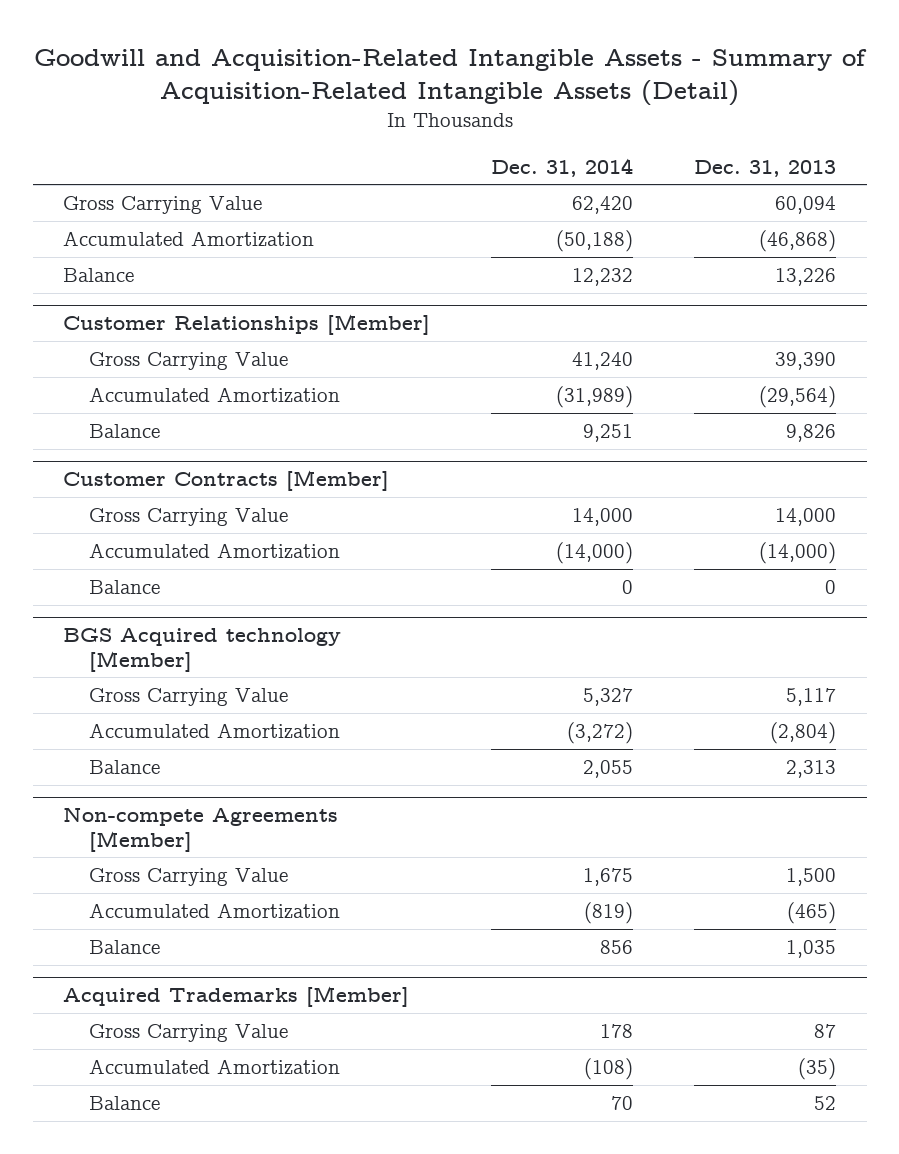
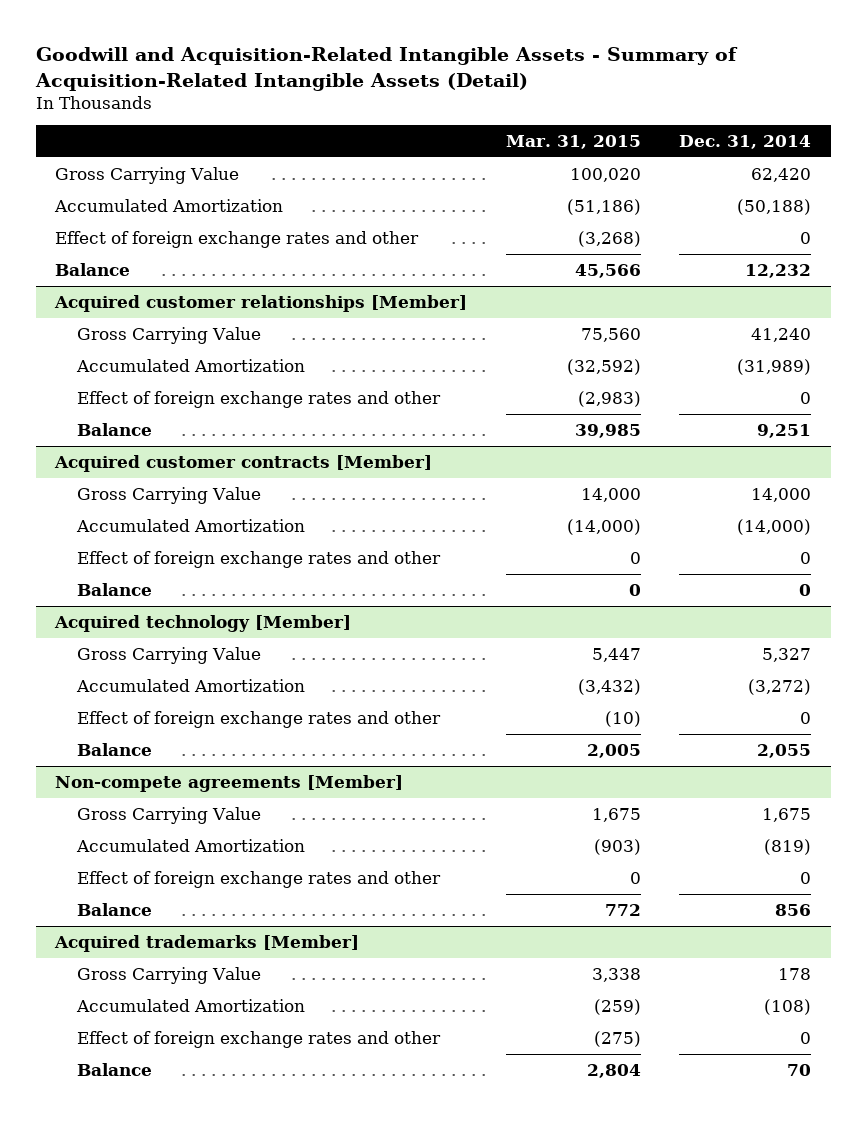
- | Dec. 31, 2014 | Dec. 31, 2013
+ | Mar. 31, 2015 | Dec. 31, 2014
+ Effect of foreign exchange rates and other | (3,268) | 0
- Customer Relationships [Member]
+ Acquired customer relationships [Member]
+ Effect of foreign exchange rates and other | (2,983) | 0
- Customer Contracts [Member]
+ Acquired customer contracts [Member]
+ Effect of foreign exchange rates and other | 0 | 0
- BGS Acquired technology [Member]
+ Acquired technology [Member]
+ Effect of foreign exchange rates and other | (10) | 0
- Non-compete Agreements [Member]
+ Non-compete agreements [Member]
+ Effect of foreign exchange rates and other | 0 | 0
- Acquired Trademarks [Member]
+ Acquired trademarks [Member]
+ Effect of foreign exchange rates and other | (275) | 0

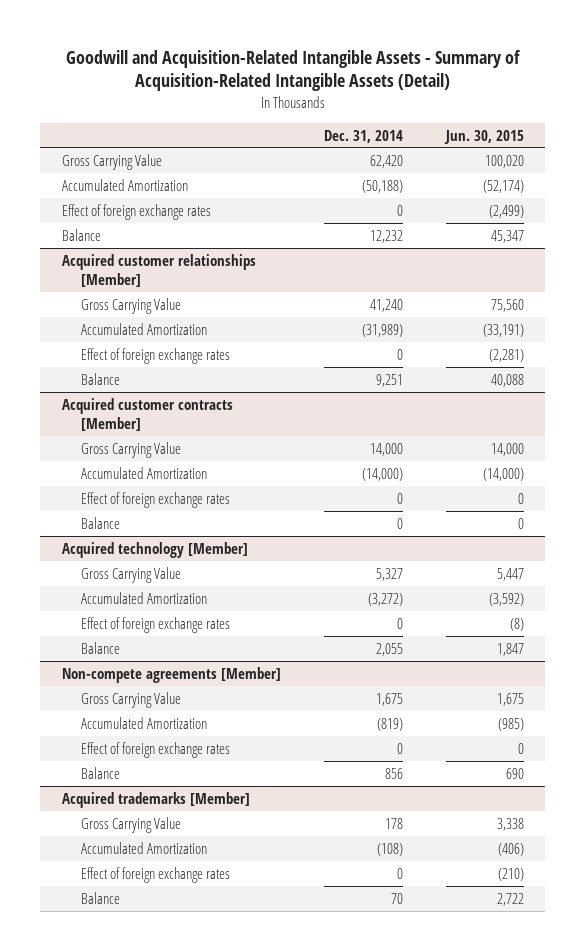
- | Mar. 31, 2015 | Dec. 31, 2014
+ | Dec. 31, 2014 | Jun. 30, 2015
- Effect of foreign exchange rates and other | (3,268) | 0
+ Effect of foreign exchange rates | 0 | (2,499)
@ Acquired customer relationships [Member]
- Effect of foreign exchange rates and other | (2,983) | 0
+ Effect of foreign exchange rates | 0 | (2,281)
@ Acquired customer contracts [Member]
- Effect of foreign exchange rates and other | 0 | 0
+ Effect of foreign exchange rates | 0 | 0
@ Acquired technology [Member]
- Effect of foreign exchange rates and other | (10) | 0
+ Effect of foreign exchange rates | 0 | (8)
@ Non-compete agreements [Member]
- Effect of foreign exchange rates and other | 0 | 0
+ Effect of foreign exchange rates | 0 | 0
@ Acquired trademarks [Member]
- Effect of foreign exchange rates and other | (275) | 0
+ Effect of foreign exchange rates | 0 | (210)

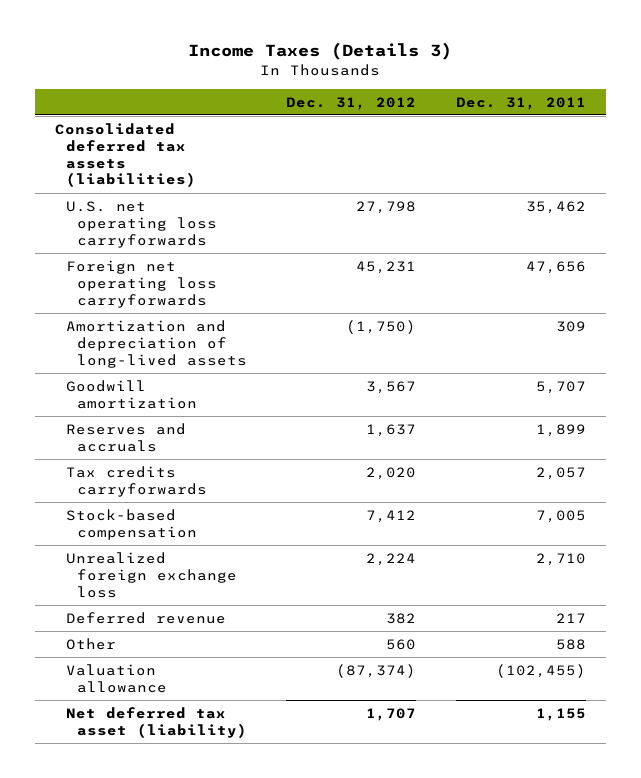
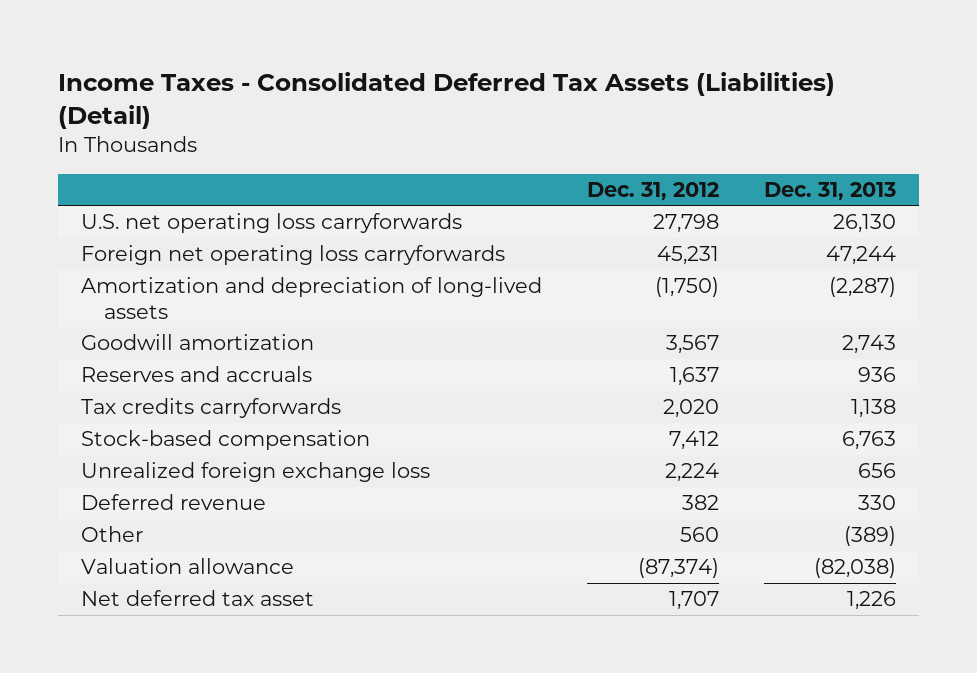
- Income Taxes (Details 3)
+ Income Taxes - Consolidated Deferred Tax Assets (Liabilities) (Detail)
- | Dec. 31, 2012 | Dec. 31, 2011
+ | Dec. 31, 2012 | Dec. 31, 2013
- Consolidated deferred tax assets (liabilities)
- Net deferred tax asset (liability) | 1,707 | 1,155
+ Net deferred tax asset | 1,707 | 1,226

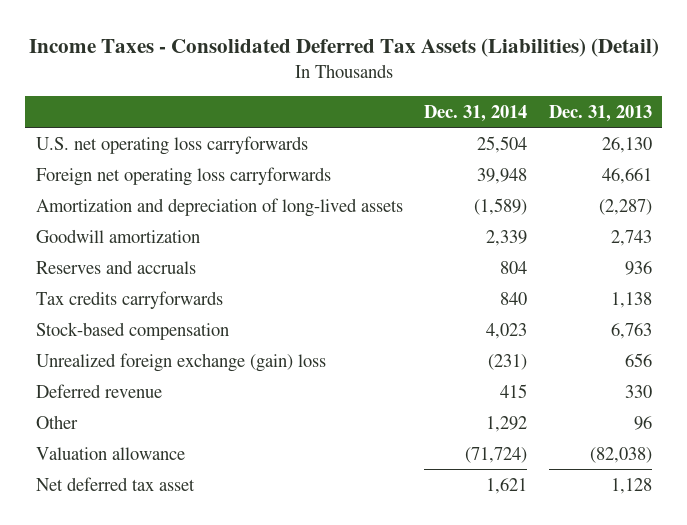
- | Dec. 31, 2012 | Dec. 31, 2013
+ | Dec. 31, 2014 | Dec. 31, 2013
- Foreign net operating loss carryforwards | 45,231 | 47,244
+ Foreign net operating loss carryforwards | 39,948 | 46,661
- Unrealized foreign exchange loss | 2,224 | 656
+ Unrealized foreign exchange (gain) loss | (231) | 656
- Other | 560 | (389)
+ Other | 1,292 | 96
- Net deferred tax asset | 1,707 | 1,226
+ Net deferred tax asset | 1,621 | 1,128

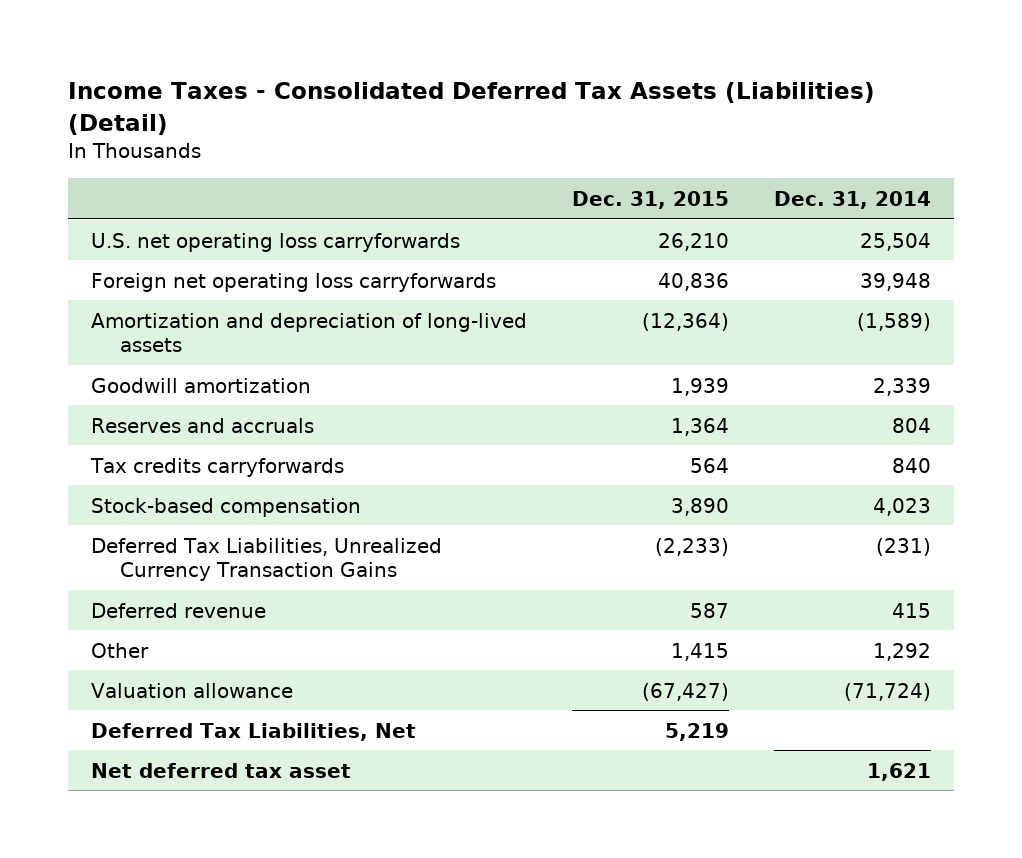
- | Dec. 31, 2014 | Dec. 31, 2013
+ | Dec. 31, 2015 | Dec. 31, 2014
- Unrealized foreign exchange (gain) loss | (231) | 656
+ Deferred Tax Liabilities, Unrealized Currency Transaction Gains | (2,233) | (231)
+ Deferred Tax Liabilities, Net | 5,219 |

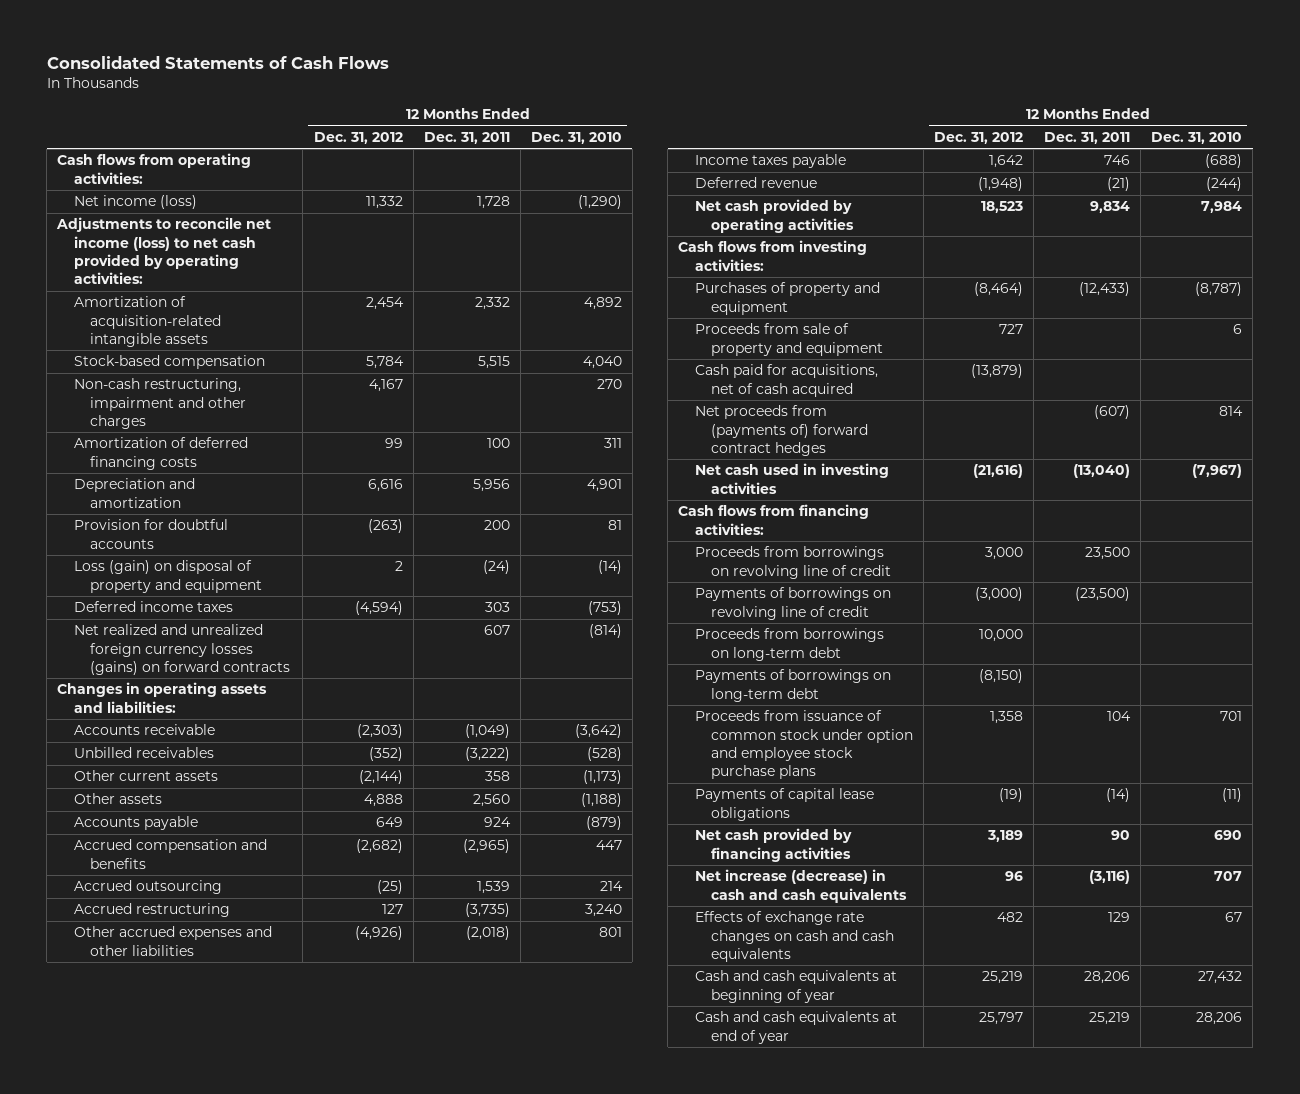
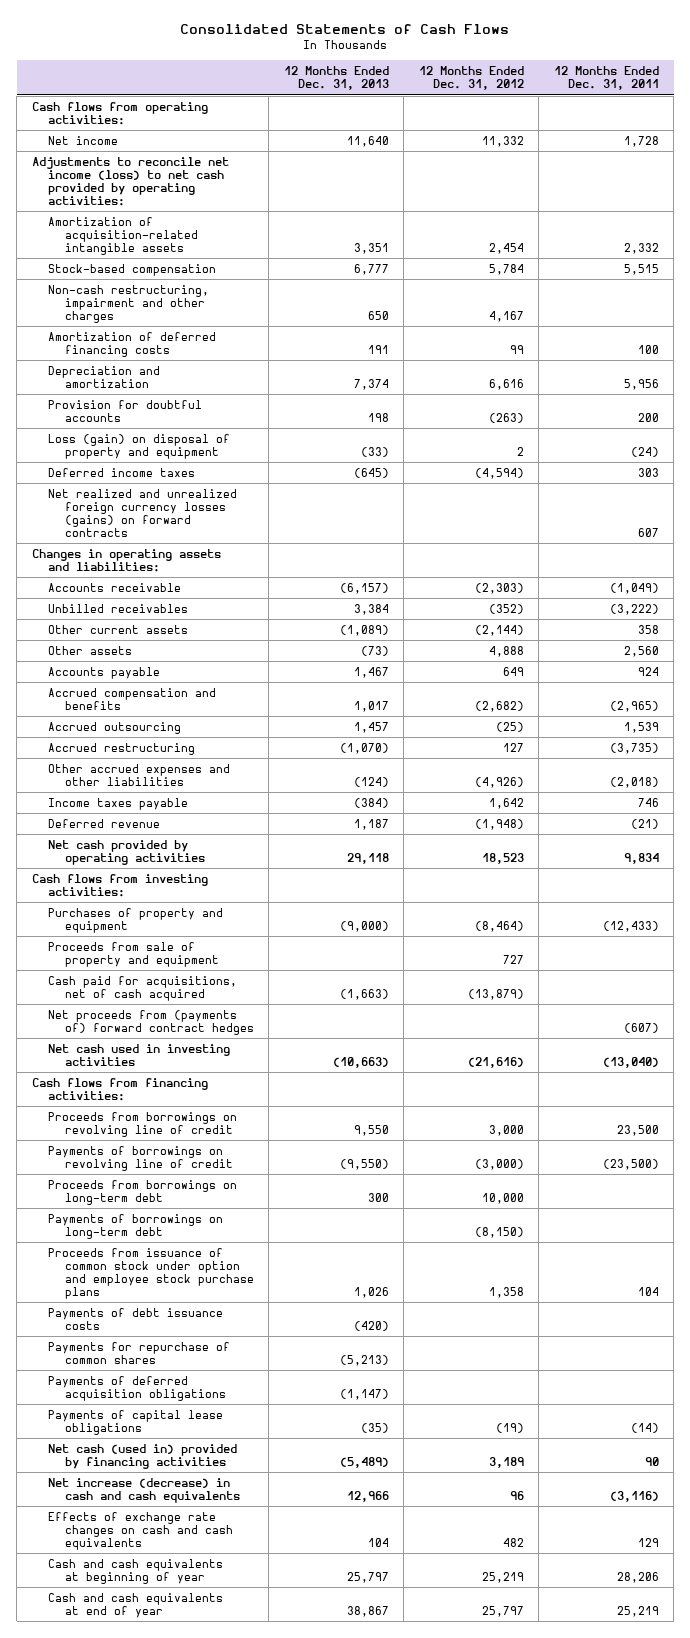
- | 12 Months Ended Dec. 31, 2012 | 12 Months Ended Dec. 31, 2011 | 12 Months Ended Dec. 31, 2010
+ | 12 Months Ended Dec. 31, 2013 | 12 Months Ended Dec. 31, 2012 | 12 Months Ended Dec. 31, 2011
- Net income (loss) | 11,332 | 1,728 | (1,290)
+ Net income | 11,640 | 11,332 | 1,728
+ Payments of debt issuance costs | (420) | |
+ Payments for repurchase of common shares | (5,213) | |
+ Payments of deferred acquisition obligations | (1,147) | |
- Net cash provided by financing activities | 3,189 | 90 | 690
+ Net cash (used in) provided by financing activities | (5,489) | 3,189 | 90

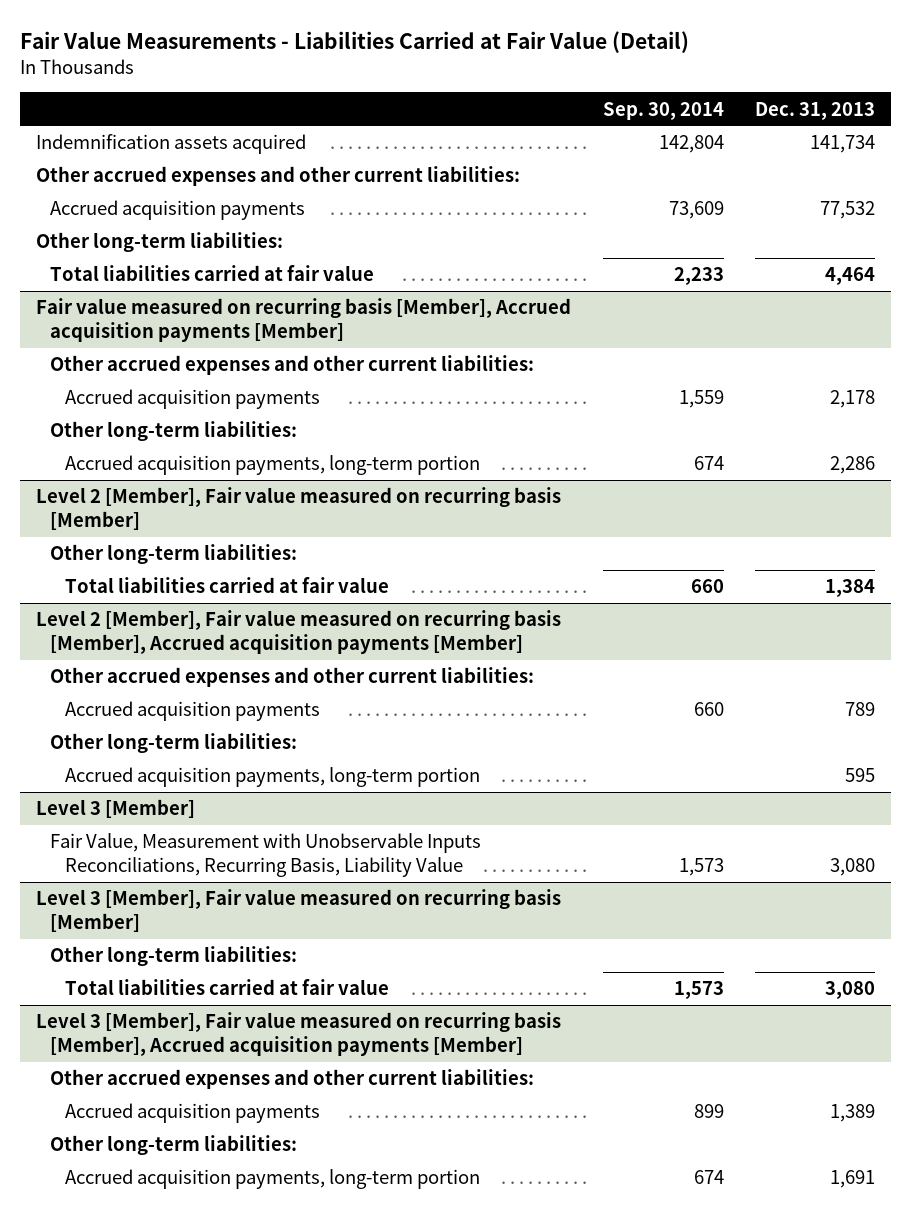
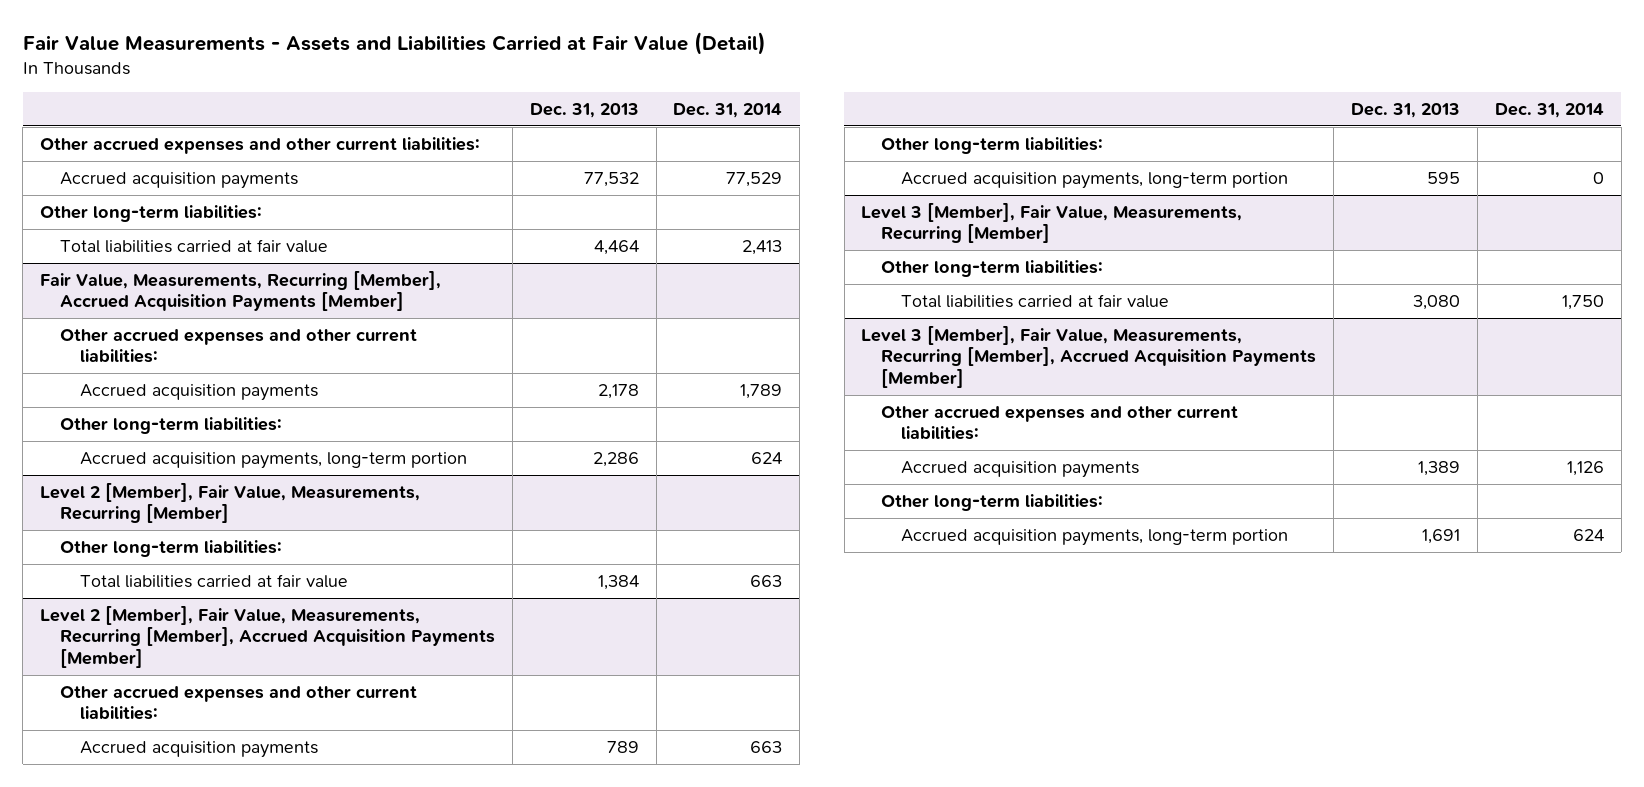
- Fair Value Measurements - Liabilities Carried at Fair Value (Detail)
+ Fair Value Measurements - Assets and Liabilities Carried at Fair Value (Detail)
- | Sep. 30, 2014 | Dec. 31, 2013
+ | Dec. 31, 2013 | Dec. 31, 2014
- Indemnification assets acquired | 142,804 | 141,734
- Fair value measured on recurring basis [Member], Accrued acquisition payments [Member]
+ Fair Value, Measurements, Recurring [Member], Accrued Acquisition Payments [Member]
- Level 2 [Member], Fair value measured on recurring basis [Member]
+ Level 2 [Member], Fair Value, Measurements, Recurring [Member]
- Level 2 [Member], Fair value measured on recurring basis [Member], Accrued acquisition payments [Member]
+ Level 2 [Member], Fair Value, Measurements, Recurring [Member], Accrued Acquisition Payments [Member]
- Level 3 [Member]
- Fair Value, Measurement with Unobservable Inputs Reconciliations, Recurring Basis, Liability Value | 1,573 | 3,080
- Level 3 [Member], Fair value measured on recurring basis [Member]
+ Level 3 [Member], Fair Value, Measurements, Recurring [Member]
- Level 3 [Member], Fair value measured on recurring basis [Member], Accrued acquisition payments [Member]
+ Level 3 [Member], Fair Value, Measurements, Recurring [Member], Accrued Acquisition Payments [Member]

